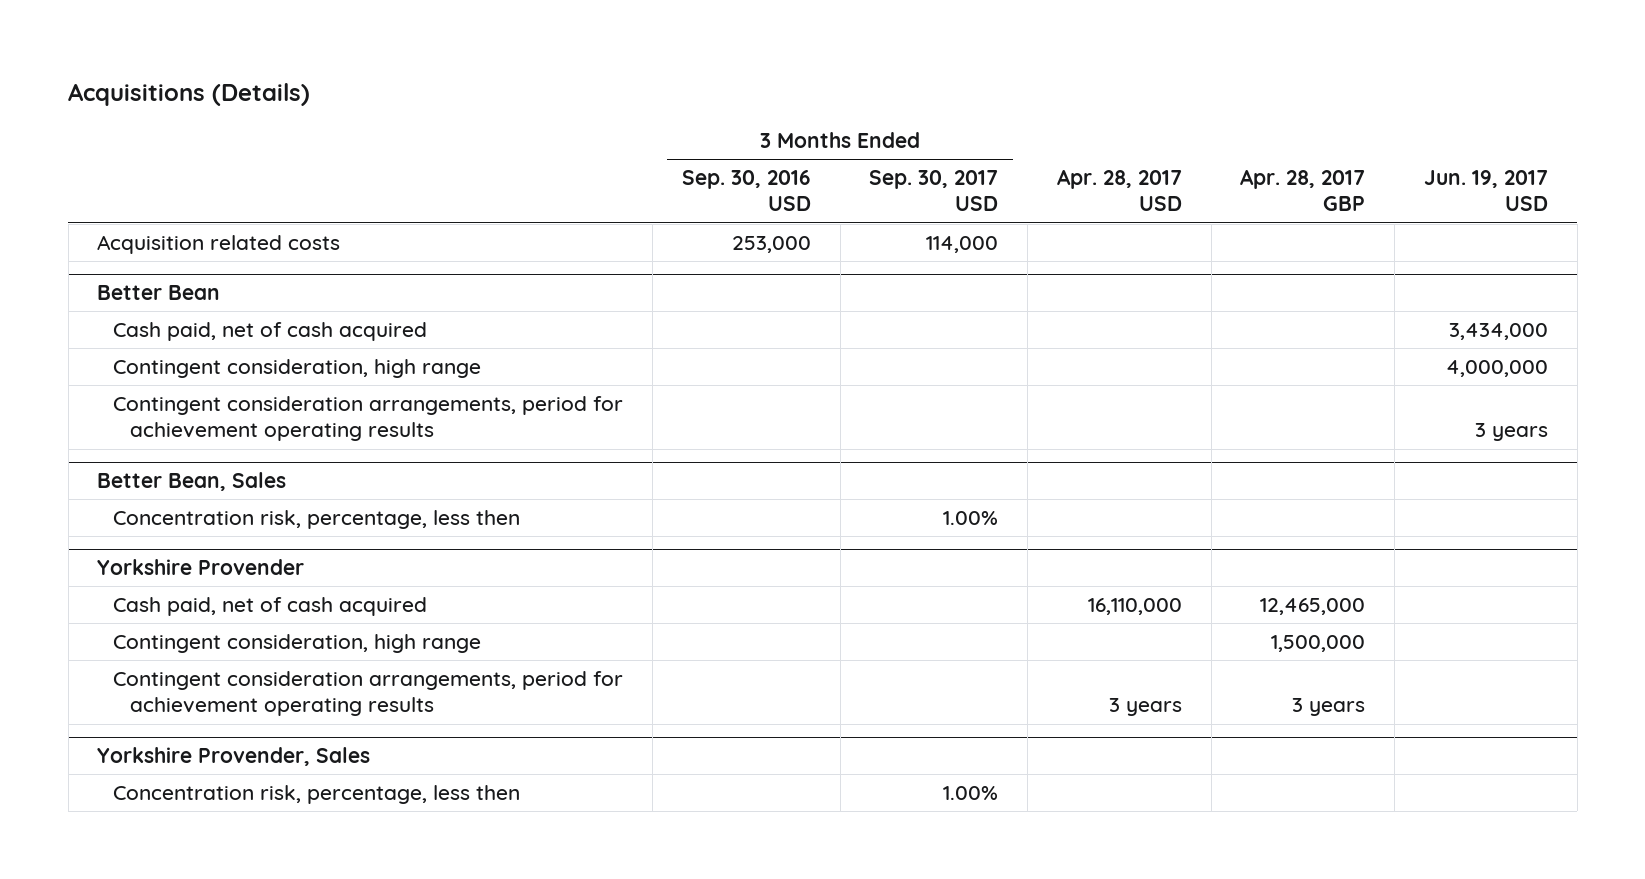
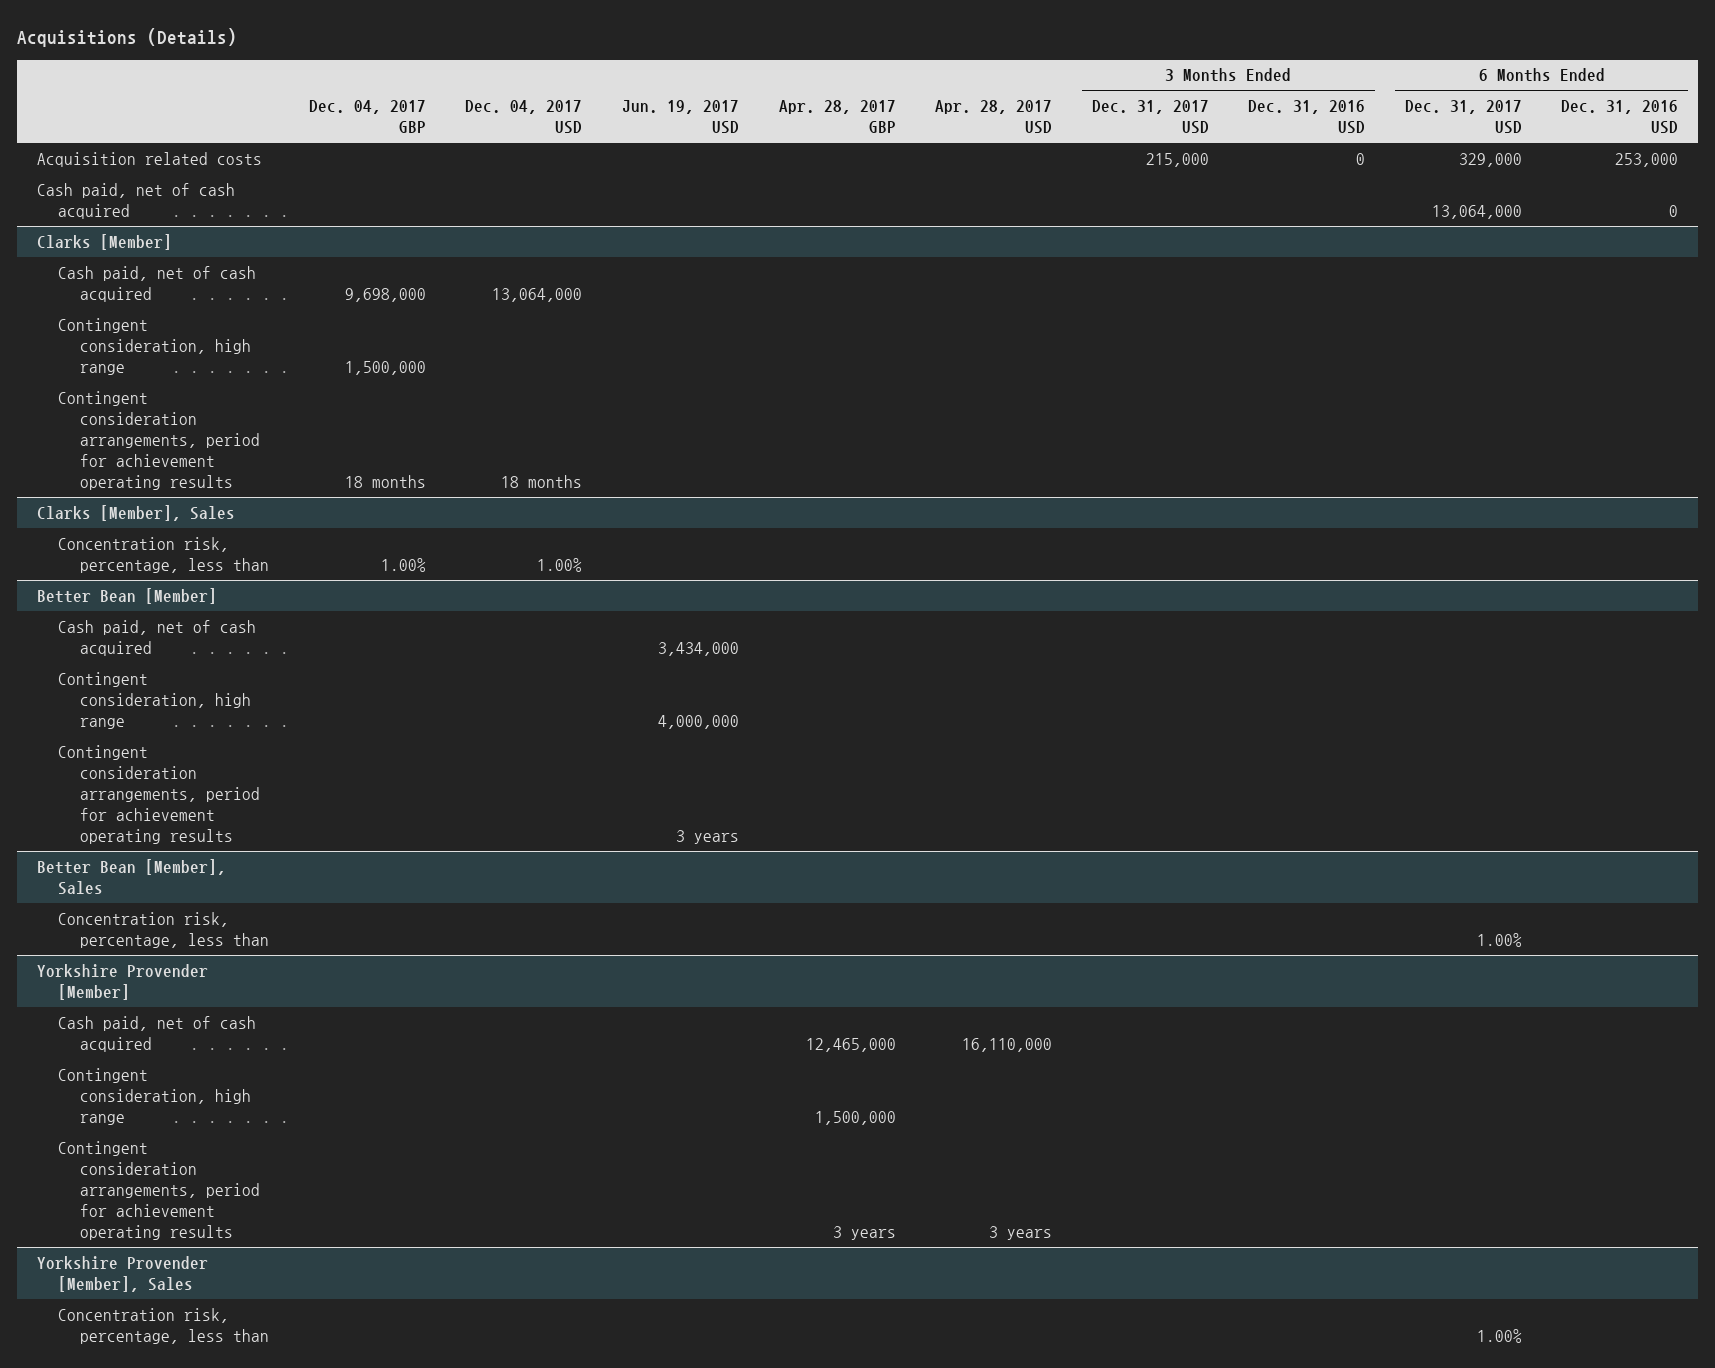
- | 3 Months Ended Sep. 30, 2016 USD | 3 Months Ended Sep. 30, 2017 USD | Apr. 28, 2017 USD | Apr. 28, 2017 GBP | Jun. 19, 2017 USD
+ | Dec. 04, 2017 GBP | Dec. 04, 2017 USD | Jun. 19, 2017 USD | Apr. 28, 2017 GBP | Apr. 28, 2017 USD | 3 Months Ended Dec. 31, 2017 USD | 3 Months Ended Dec. 31, 2016 USD | 6 Months Ended Dec. 31, 2017 USD | 6 Months Ended Dec. 31, 2016 USD
- Better Bean
+ Cash paid, net of cash acquired | | | | | | | | 13,064,000 | 0
+ Clarks [Member]
+ Cash paid, net of cash acquired | 9,698,000 | 13,064,000 | | | | | | |
+ Contingent consideration, high range | 1,500,000 | | | | | | | |
+ Contingent consideration arrangements, period for achievement operating results | 18 months | 18 months | | | | | | |
+ Clarks [Member], Sales
+ Concentration risk, percentage, less than | 1.00% | 1.00% | | | | | | |
+ Better Bean [Member]
- Better Bean, Sales
- Concentration risk, percentage, less then | | 1.00% | | |
- Yorkshire Provender
+ Better Bean [Member], Sales
+ Concentration risk, percentage, less than | | | | | | | | 1.00% |
+ Yorkshire Provender [Member]
- Yorkshire Provender, Sales
- Concentration risk, percentage, less then | | 1.00% | | |
+ Yorkshire Provender [Member], Sales
+ Concentration risk, percentage, less than | | | | | | | | 1.00% |

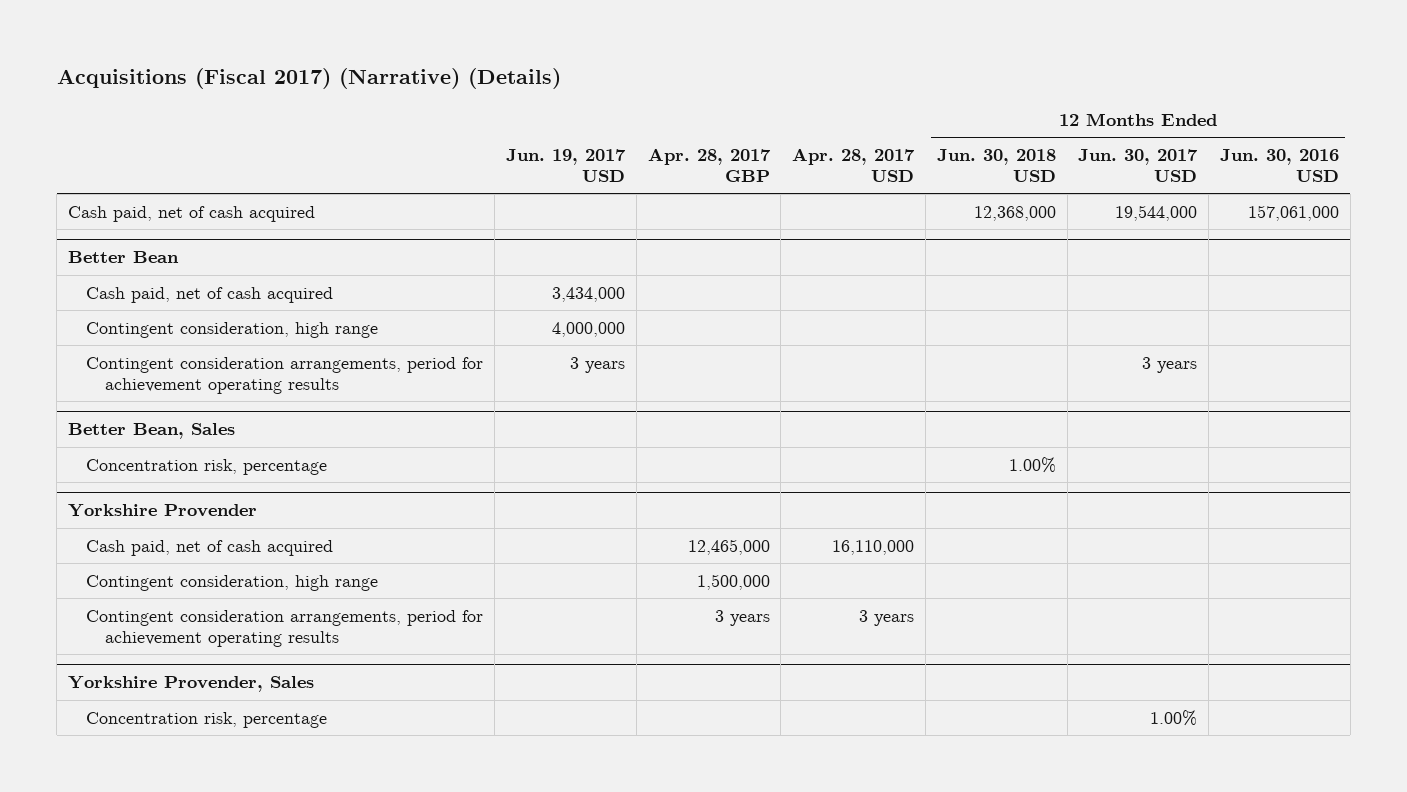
- Acquisitions (Details)
+ Acquisitions (Fiscal 2017) (Narrative) (Details)
- | Dec. 04, 2017 GBP | Dec. 04, 2017 USD | Jun. 19, 2017 USD | Apr. 28, 2017 GBP | Apr. 28, 2017 USD | 3 Months Ended Dec. 31, 2017 USD | 3 Months Ended Dec. 31, 2016 USD | 6 Months Ended Dec. 31, 2017 USD | 6 Months Ended Dec. 31, 2016 USD
+ | Jun. 19, 2017 USD | Apr. 28, 2017 GBP | Apr. 28, 2017 USD | 12 Months Ended Jun. 30, 2018 USD | 12 Months Ended Jun. 30, 2017 USD | 12 Months Ended Jun. 30, 2016 USD
- Acquisition related costs | | | | | | 215,000 | 0 | 329,000 | 253,000
- Clarks [Member]
- Cash paid, net of cash acquired | 9,698,000 | 13,064,000 | | | | | | |
- Contingent consideration, high range | 1,500,000 | | | | | | | |
- Contingent consideration arrangements, period for achievement operating results | 18 months | 18 months | | | | | | |
- Clarks [Member], Sales
- Concentration risk, percentage, less than | 1.00% | 1.00% | | | | | | |
- Better Bean [Member]
+ Better Bean
- Better Bean [Member], Sales
- Concentration risk, percentage, less than | | | | | | | | 1.00% |
- Yorkshire Provender [Member]
+ Better Bean, Sales
+ Concentration risk, percentage | | | | 1.00% | |
+ Yorkshire Provender
- Yorkshire Provender [Member], Sales
- Concentration risk, percentage, less than | | | | | | | | 1.00% |
+ Yorkshire Provender, Sales
+ Concentration risk, percentage | | | | | 1.00% |

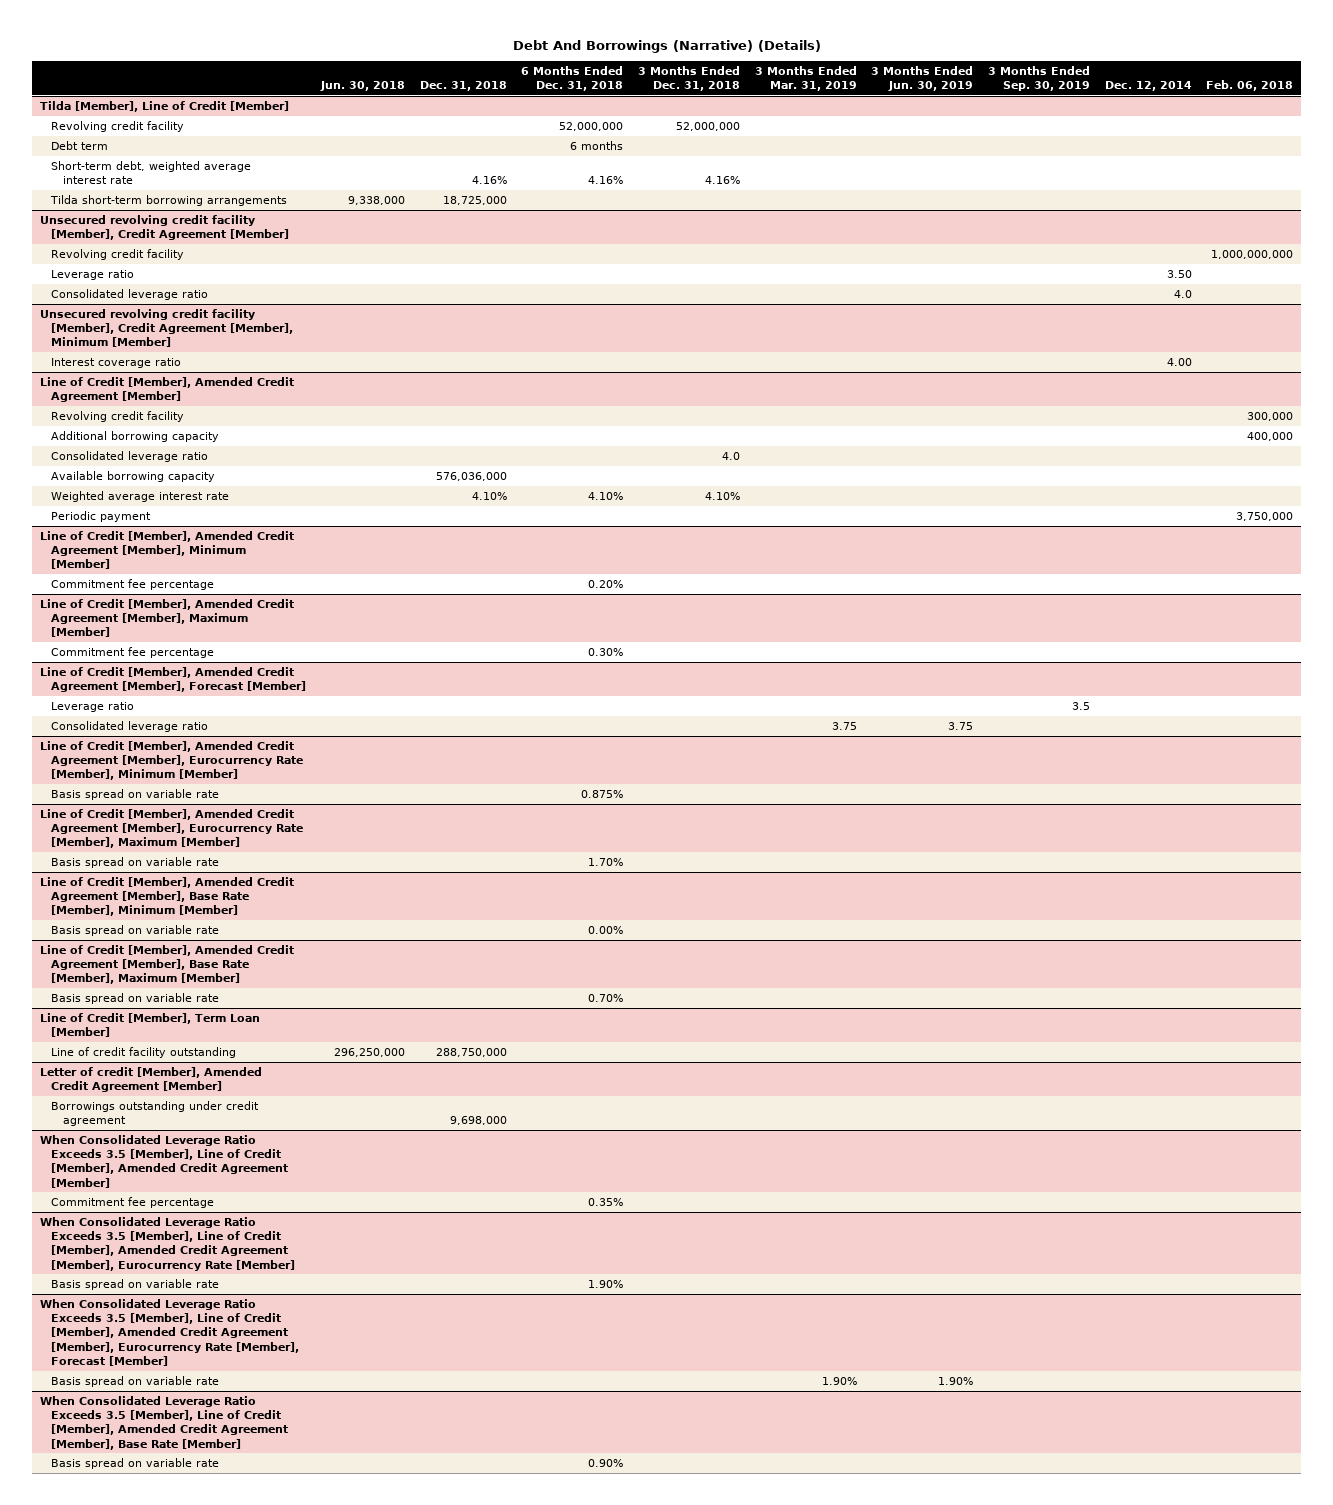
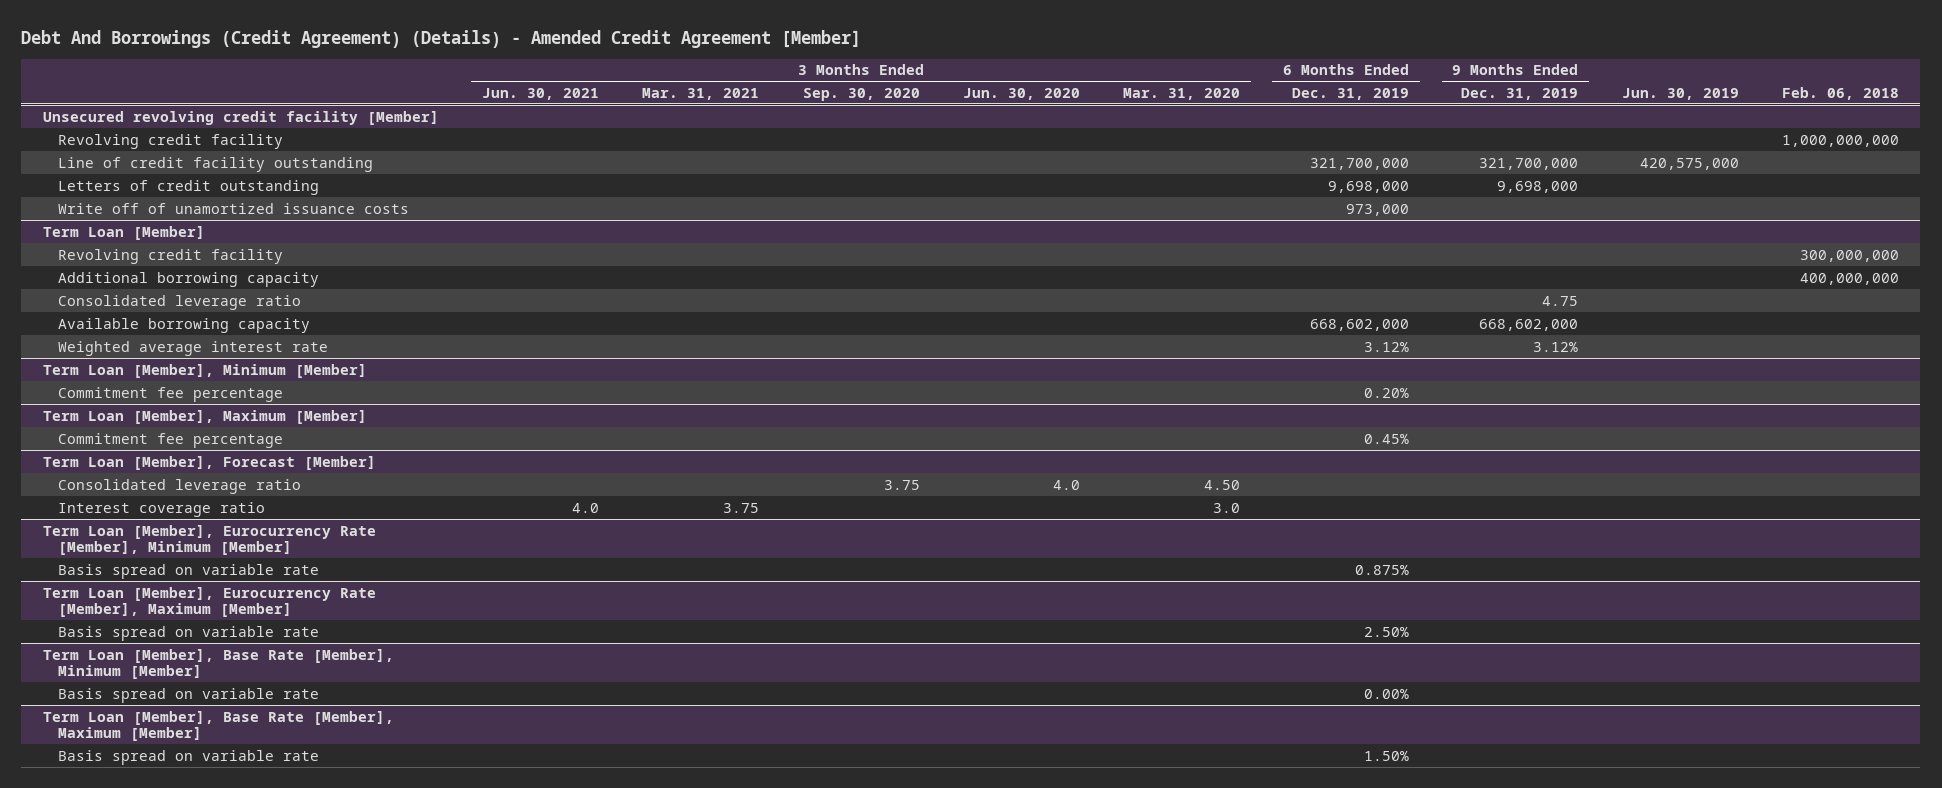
- Debt And Borrowings (Narrative) (Details)
+ Debt And Borrowings (Credit Agreement) (Details) - Amended Credit Agreement [Member]
- | Jun. 30, 2018 | Dec. 31, 2018 | 6 Months Ended Dec. 31, 2018 | 3 Months Ended Dec. 31, 2018 | 3 Months Ended Mar. 31, 2019 | 3 Months Ended Jun. 30, 2019 | 3 Months Ended Sep. 30, 2019 | Dec. 12, 2014 | Feb. 06, 2018
+ | 3 Months Ended Jun. 30, 2021 | 3 Months Ended Mar. 31, 2021 | 3 Months Ended Sep. 30, 2020 | 3 Months Ended Jun. 30, 2020 | 3 Months Ended Mar. 31, 2020 | 6 Months Ended Dec. 31, 2019 | 9 Months Ended Dec. 31, 2019 | Jun. 30, 2019 | Feb. 06, 2018
- Tilda [Member], Line of Credit [Member]
- Revolving credit facility | | | 52,000,000 | 52,000,000 | | | | |
- Debt term | | | 6 months | | | | | |
- Short-term debt, weighted average interest rate | | 4.16% | 4.16% | 4.16% | | | | |
- Tilda short-term borrowing arrangements | 9,338,000 | 18,725,000 | | | | | | |
- Unsecured revolving credit facility [Member], Credit Agreement [Member]
+ Unsecured revolving credit facility [Member]
- Leverage ratio | | | | | | | | 3.50 |
- Consolidated leverage ratio | | | | | | | | 4.0 |
- Unsecured revolving credit facility [Member], Credit Agreement [Member], Minimum [Member]
- Interest coverage ratio | | | | | | | | 4.00 |
- Line of Credit [Member], Amended Credit Agreement [Member]
- Revolving credit facility | | | | | | | | | 300,000
- Additional borrowing capacity | | | | | | | | | 400,000
- Consolidated leverage ratio | | | | 4.0 | | | | |
- Available borrowing capacity | | 576,036,000 | | | | | | |
- Weighted average interest rate | | 4.10% | 4.10% | 4.10% | | | | |
- Periodic payment | | | | | | | | | 3,750,000
- Line of Credit [Member], Amended Credit Agreement [Member], Minimum [Member]
- Commitment fee percentage | | | 0.20% | | | | | |
- Line of Credit [Member], Amended Credit Agreement [Member], Maximum [Member]
- Commitment fee percentage | | | 0.30% | | | | | |
- Line of Credit [Member], Amended Credit Agreement [Member], Forecast [Member]
- Leverage ratio | | | | | | | 3.5 | |
- Consolidated leverage ratio | | | | | 3.75 | 3.75 | | |
- Line of Credit [Member], Amended Credit Agreement [Member], Eurocurrency Rate [Member], Minimum [Member]
- Basis spread on variable rate | | | 0.875% | | | | | |
- Line of Credit [Member], Amended Credit Agreement [Member], Eurocurrency Rate [Member], Maximum [Member]
- Basis spread on variable rate | | | 1.70% | | | | | |
- Line of Credit [Member], Amended Credit Agreement [Member], Base Rate [Member], Minimum [Member]
- Basis spread on variable rate | | | 0.00% | | | | | |
- Line of Credit [Member], Amended Credit Agreement [Member], Base Rate [Member], Maximum [Member]
- Basis spread on variable rate | | | 0.70% | | | | | |
- Line of Credit [Member], Term Loan [Member]
- Line of credit facility outstanding | 296,250,000 | 288,750,000 | | | | | | |
- Letter of credit [Member], Amended Credit Agreement [Member]
- Borrowings outstanding under credit agreement | | 9,698,000 | | | | | | |
- When Consolidated Leverage Ratio Exceeds 3.5 [Member], Line of Credit [Member], Amended Credit Agreement [Member]
- Commitment fee percentage | | | 0.35% | | | | | |
- When Consolidated Leverage Ratio Exceeds 3.5 [Member], Line of Credit [Member], Amended Credit Agreement [Member], Eurocurrency Rate [Member]
- Basis spread on variable rate | | | 1.90% | | | | | |
- When Consolidated Leverage Ratio Exceeds 3.5 [Member], Line of Credit [Member], Amended Credit Agreement [Member], Eurocurrency Rate [Member], Forecast [Member]
- Basis spread on variable rate | | | | | 1.90% | 1.90% | | |
- When Consolidated Leverage Ratio Exceeds 3.5 [Member], Line of Credit [Member], Amended Credit Agreement [Member], Base Rate [Member]
- Basis spread on variable rate | | | 0.90% | | | | | |
+ Line of credit facility outstanding | | | | | | 321,700,000 | 321,700,000 | 420,575,000 |
+ Letters of credit outstanding | | | | | | 9,698,000 | 9,698,000 | |
+ Write off of unamortized issuance costs | | | | | | 973,000 | | |
+ Term Loan [Member]
+ Revolving credit facility | | | | | | | | | 300,000,000
+ Additional borrowing capacity | | | | | | | | | 400,000,000
+ Consolidated leverage ratio | | | | | | | 4.75 | |
+ Available borrowing capacity | | | | | | 668,602,000 | 668,602,000 | |
+ Weighted average interest rate | | | | | | 3.12% | 3.12% | |
+ Term Loan [Member], Minimum [Member]
+ Commitment fee percentage | | | | | | 0.20% | | |
+ Term Loan [Member], Maximum [Member]
+ Commitment fee percentage | | | | | | 0.45% | | |
+ Term Loan [Member], Forecast [Member]
+ Consolidated leverage ratio | | | 3.75 | 4.0 | 4.50 | | | |
+ Interest coverage ratio | 4.0 | 3.75 | | | 3.0 | | | |
+ Term Loan [Member], Eurocurrency Rate [Member], Minimum [Member]
+ Basis spread on variable rate | | | | | | 0.875% | | |
+ Term Loan [Member], Eurocurrency Rate [Member], Maximum [Member]
+ Basis spread on variable rate | | | | | | 2.50% | | |
+ Term Loan [Member], Base Rate [Member], Minimum [Member]
+ Basis spread on variable rate | | | | | | 0.00% | | |
+ Term Loan [Member], Base Rate [Member], Maximum [Member]
+ Basis spread on variable rate | | | | | | 1.50% | | |

